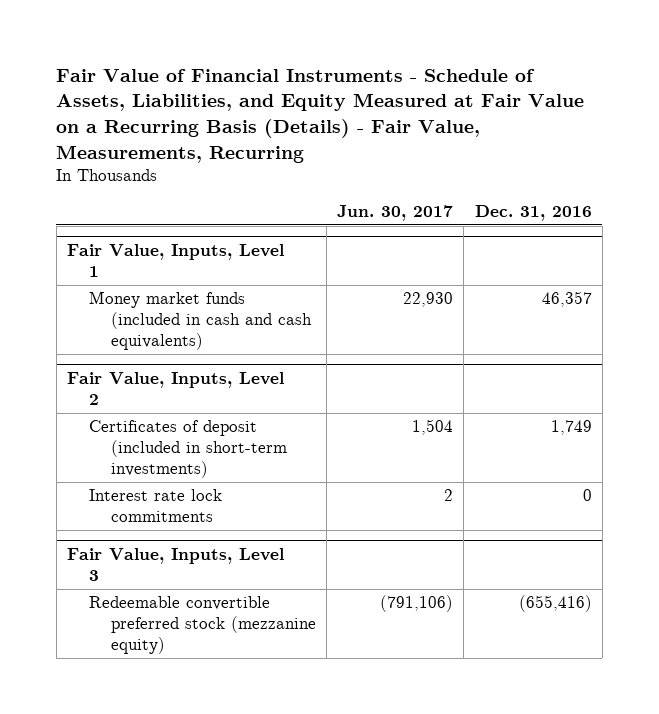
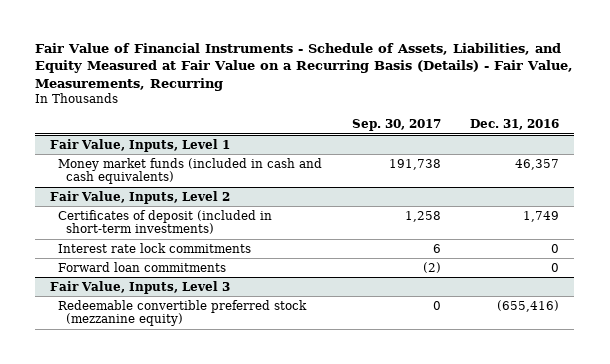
- | Jun. 30, 2017 | Dec. 31, 2016
+ | Sep. 30, 2017 | Dec. 31, 2016
@ Fair Value, Inputs, Level 2
+ Forward loan commitments | (2) | 0

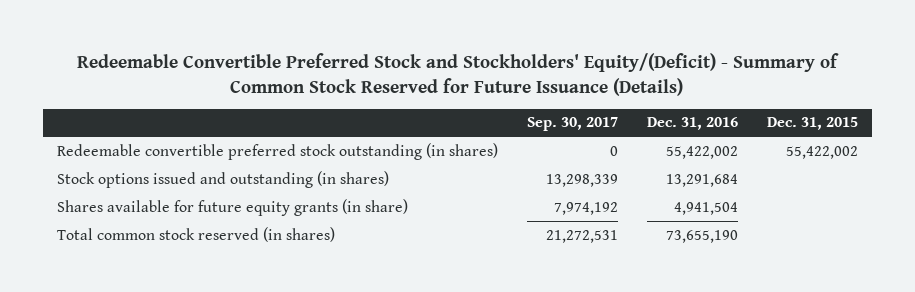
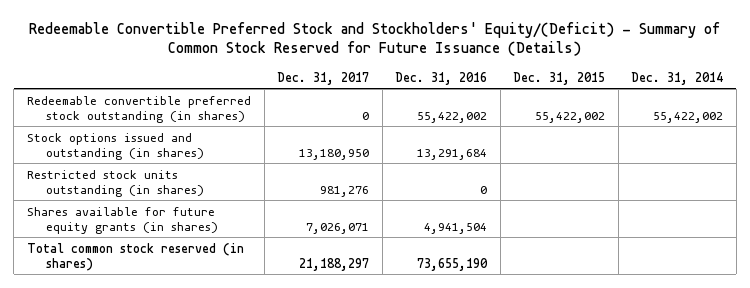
- | Sep. 30, 2017 | Dec. 31, 2016 | Dec. 31, 2015
+ | Dec. 31, 2017 | Dec. 31, 2016 | Dec. 31, 2015 | Dec. 31, 2014
- Shares available for future equity grants (in share) | 7,974,192 | 4,941,504 |
+ Restricted stock units outstanding (in shares) | 981,276 | 0 | |
+ Shares available for future equity grants (in shares) | 7,026,071 | 4,941,504 | |

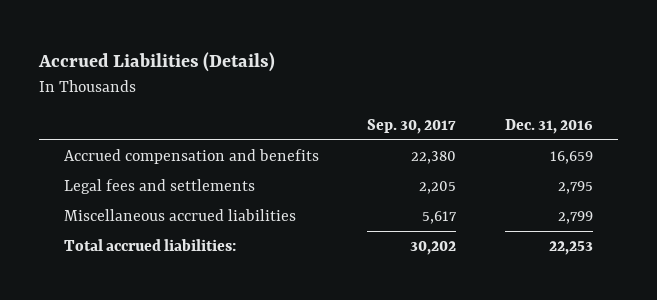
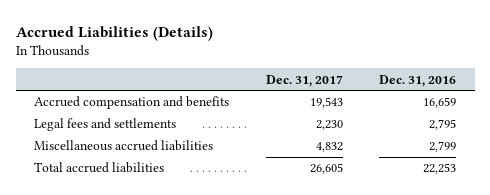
- | Sep. 30, 2017 | Dec. 31, 2016
+ | Dec. 31, 2017 | Dec. 31, 2016
- Total accrued liabilities: | 30,202 | 22,253
+ Total accrued liabilities | 26,605 | 22,253

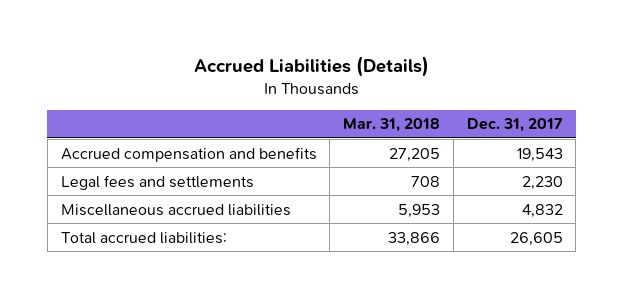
- | Dec. 31, 2017 | Dec. 31, 2016
+ | Mar. 31, 2018 | Dec. 31, 2017
- Total accrued liabilities | 26,605 | 22,253
+ Total accrued liabilities: | 33,866 | 26,605

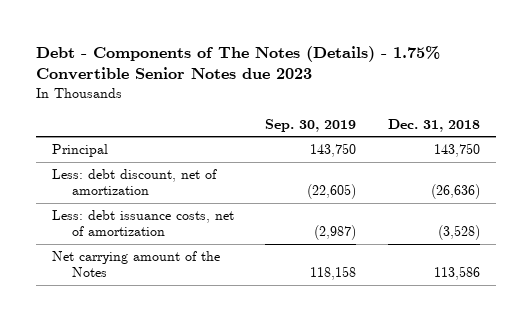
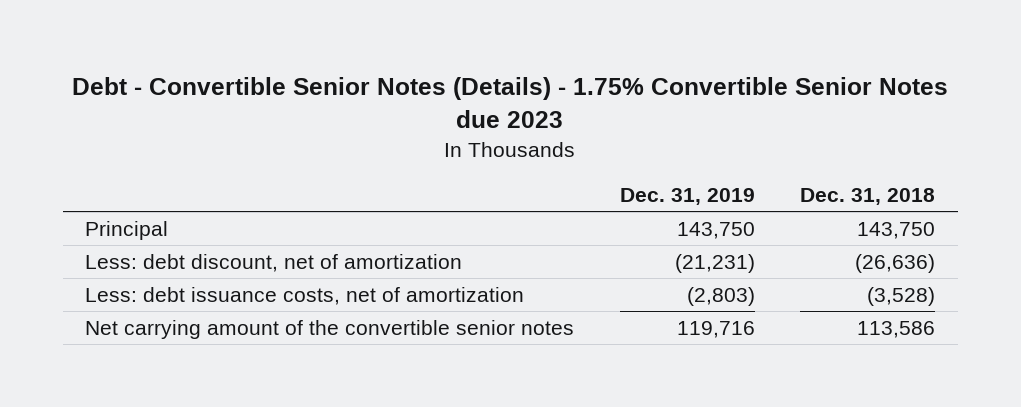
- Debt - Components of The Notes (Details) - 1.75% Convertible Senior Notes due 2023
+ Debt - Convertible Senior Notes (Details) - 1.75% Convertible Senior Notes due 2023
- | Sep. 30, 2019 | Dec. 31, 2018
+ | Dec. 31, 2019 | Dec. 31, 2018
- Net carrying amount of the Notes | 118,158 | 113,586
+ Net carrying amount of the convertible senior notes | 119,716 | 113,586

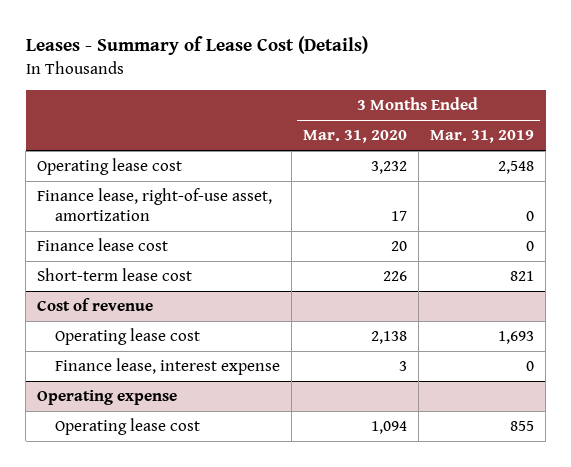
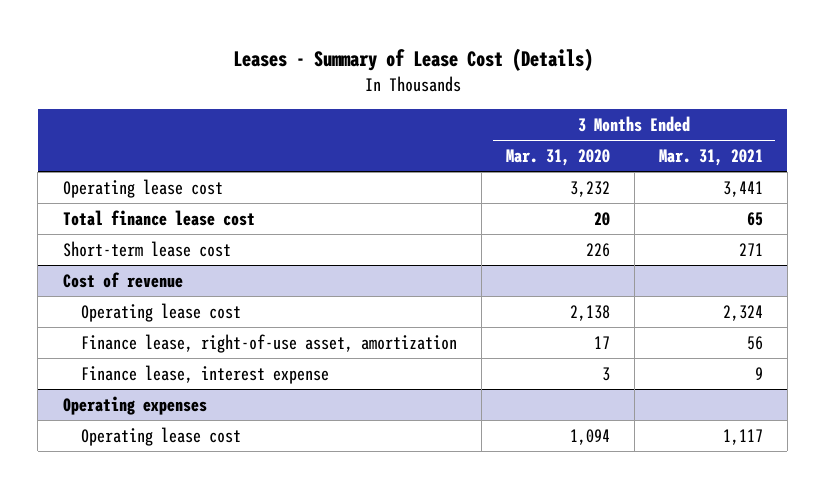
- | 3 Months Ended Mar. 31, 2020 | 3 Months Ended Mar. 31, 2019
+ | 3 Months Ended Mar. 31, 2020 | 3 Months Ended Mar. 31, 2021
- Finance lease, right-of-use asset, amortization | 17 | 0
- Finance lease cost | 20 | 0
+ Total finance lease cost | 20 | 65
@ Cost of revenue
+ Finance lease, right-of-use asset, amortization | 17 | 56
- Operating expense
+ Operating expenses

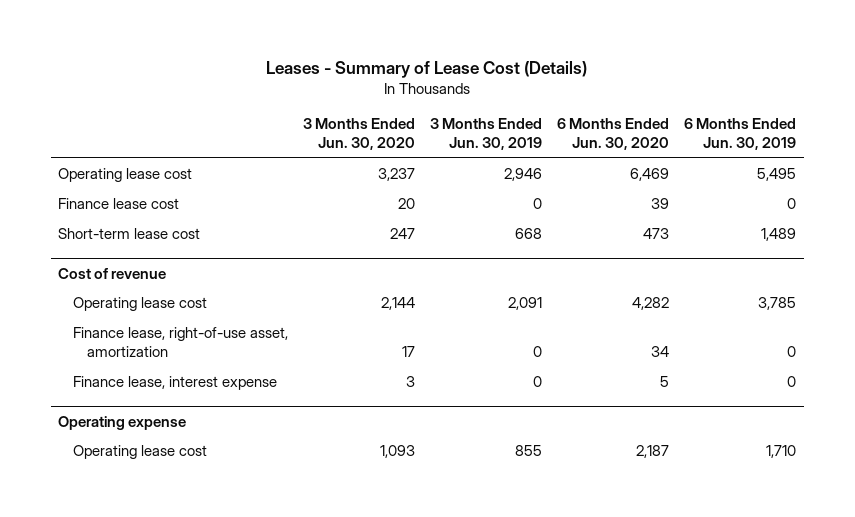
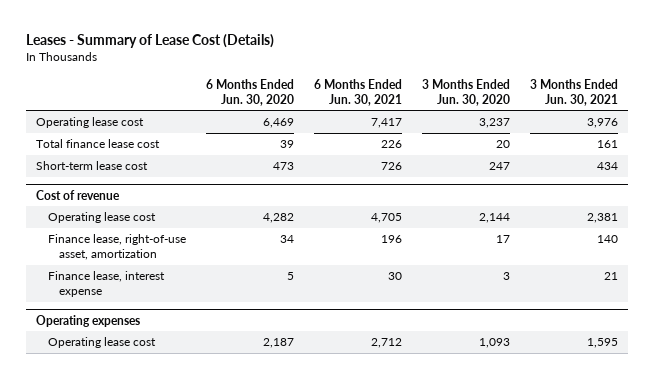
- | 3 Months Ended Jun. 30, 2020 | 3 Months Ended Jun. 30, 2019 | 6 Months Ended Jun. 30, 2020 | 6 Months Ended Jun. 30, 2019
+ | 6 Months Ended Jun. 30, 2020 | 6 Months Ended Jun. 30, 2021 | 3 Months Ended Jun. 30, 2020 | 3 Months Ended Jun. 30, 2021
- Finance lease cost | 20 | 0 | 39 | 0
+ Total finance lease cost | 39 | 226 | 20 | 161
- Operating expense
+ Operating expenses

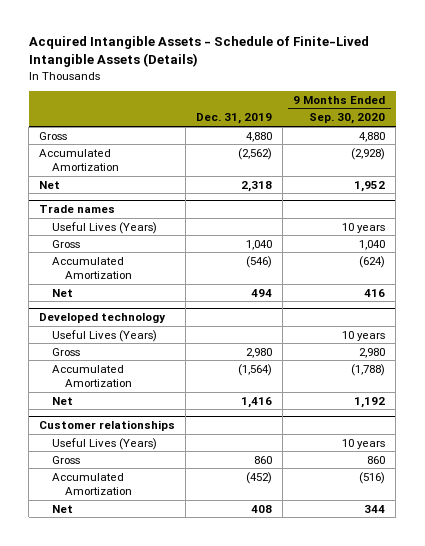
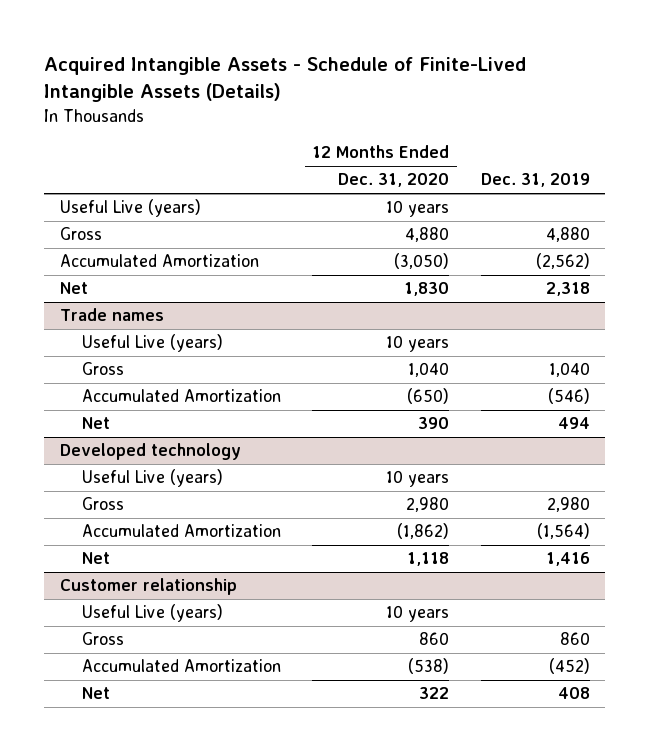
- | Dec. 31, 2019 | 9 Months Ended Sep. 30, 2020
+ | 12 Months Ended Dec. 31, 2020 | Dec. 31, 2019
+ Useful Live (years) | 10 years |
@ Trade names
- Useful Lives (Years) | | 10 years
+ Useful Live (years) | 10 years |
@ Developed technology
- Useful Lives (Years) | | 10 years
+ Useful Live (years) | 10 years |
- Customer relationships
- Useful Lives (Years) | | 10 years
+ Customer relationship
+ Useful Live (years) | 10 years |

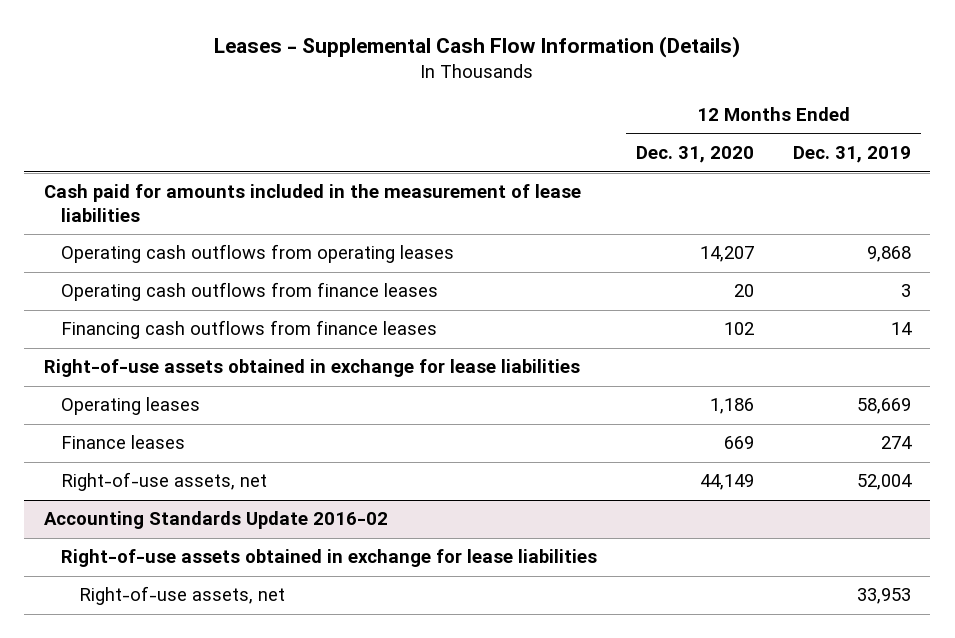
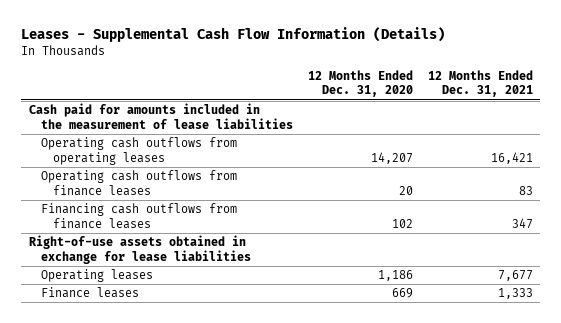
- | 12 Months Ended Dec. 31, 2020 | 12 Months Ended Dec. 31, 2019
+ | 12 Months Ended Dec. 31, 2020 | 12 Months Ended Dec. 31, 2021
- Right-of-use assets, net | 44,149 | 52,004
- Accounting Standards Update 2016-02
- Right-of-use assets obtained in exchange for lease liabilities
- Right-of-use assets, net | | 33,953

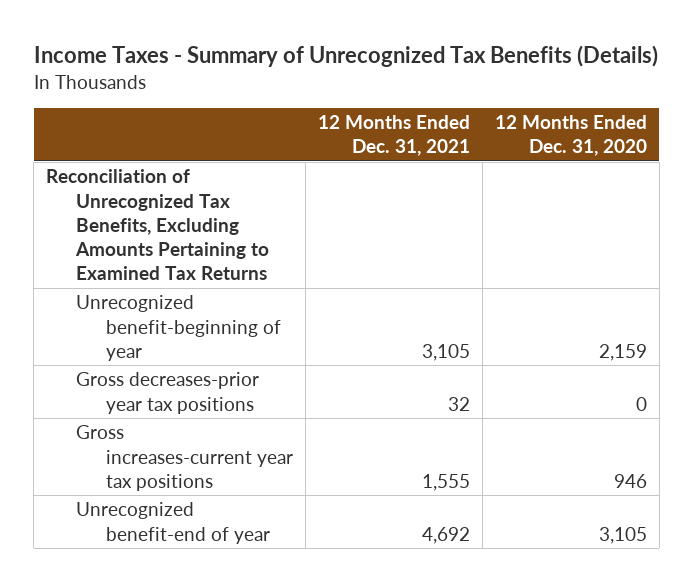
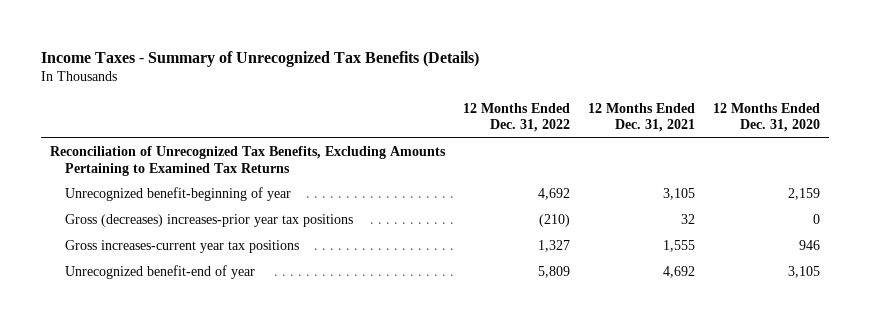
- | 12 Months Ended Dec. 31, 2021 | 12 Months Ended Dec. 31, 2020
+ | 12 Months Ended Dec. 31, 2022 | 12 Months Ended Dec. 31, 2021 | 12 Months Ended Dec. 31, 2020
- Gross decreases-prior year tax positions | 32 | 0
+ Gross (decreases) increases-prior year tax positions | (210) | 32 | 0

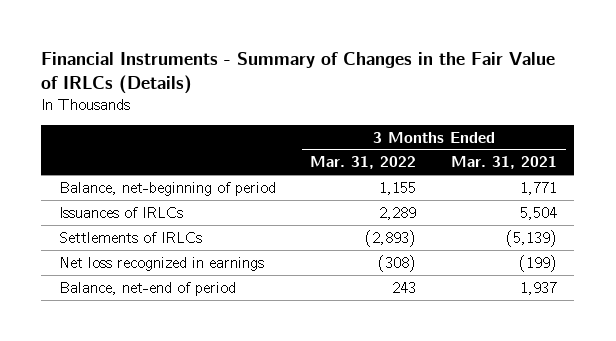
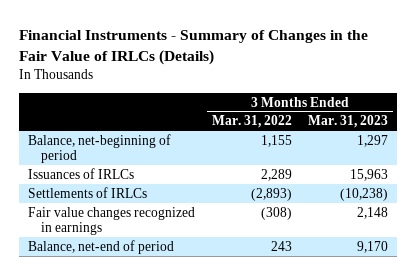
- | 3 Months Ended Mar. 31, 2022 | 3 Months Ended Mar. 31, 2021
+ | 3 Months Ended Mar. 31, 2022 | 3 Months Ended Mar. 31, 2023
- Net loss recognized in earnings | (308) | (199)
+ Fair value changes recognized in earnings | (308) | 2,148

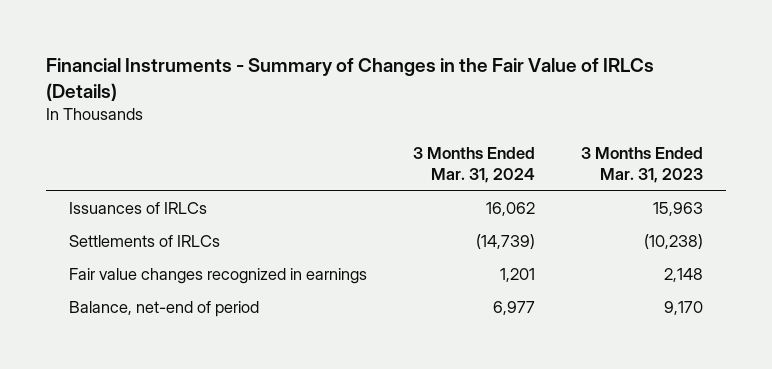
- | 3 Months Ended Mar. 31, 2022 | 3 Months Ended Mar. 31, 2023
+ | 3 Months Ended Mar. 31, 2024 | 3 Months Ended Mar. 31, 2023
- Balance, net-beginning of period | 1,155 | 1,297

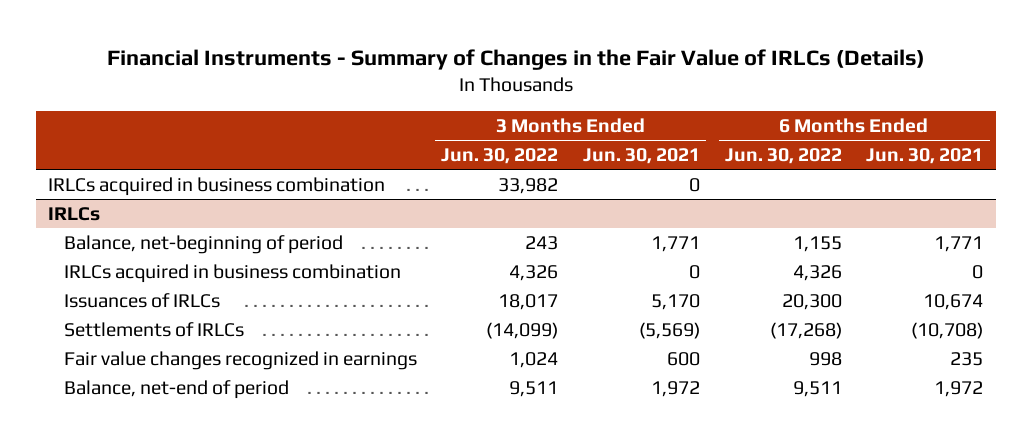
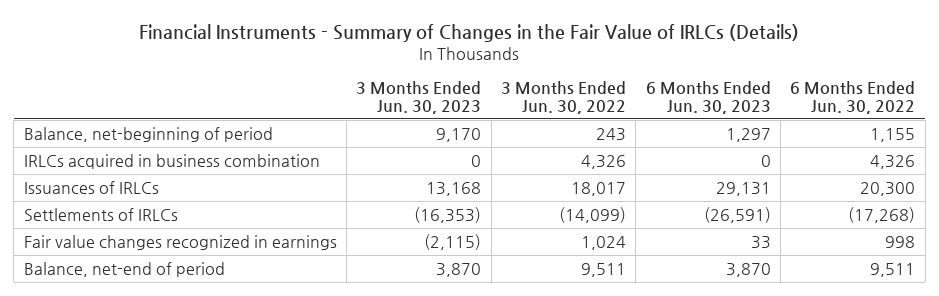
- | 3 Months Ended Jun. 30, 2022 | 3 Months Ended Jun. 30, 2021 | 6 Months Ended Jun. 30, 2022 | 6 Months Ended Jun. 30, 2021
+ | 3 Months Ended Jun. 30, 2023 | 3 Months Ended Jun. 30, 2022 | 6 Months Ended Jun. 30, 2023 | 6 Months Ended Jun. 30, 2022
- IRLCs acquired in business combination | 33,982 | 0 | |
- IRLCs

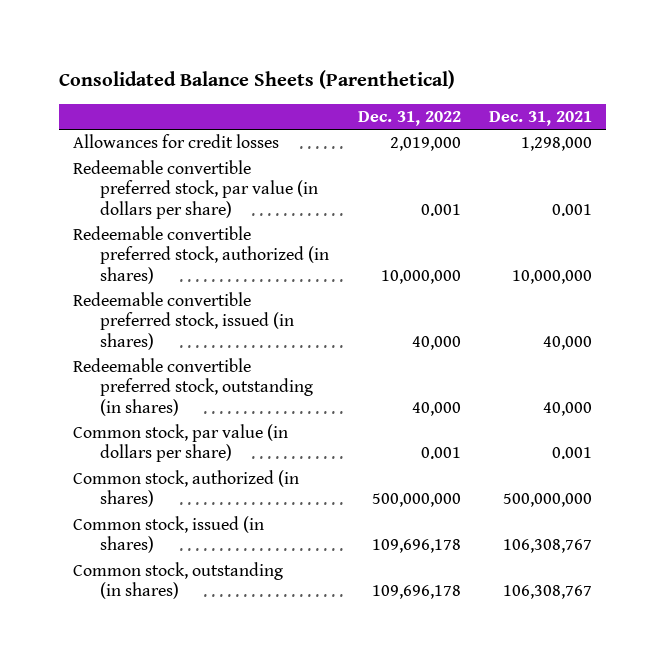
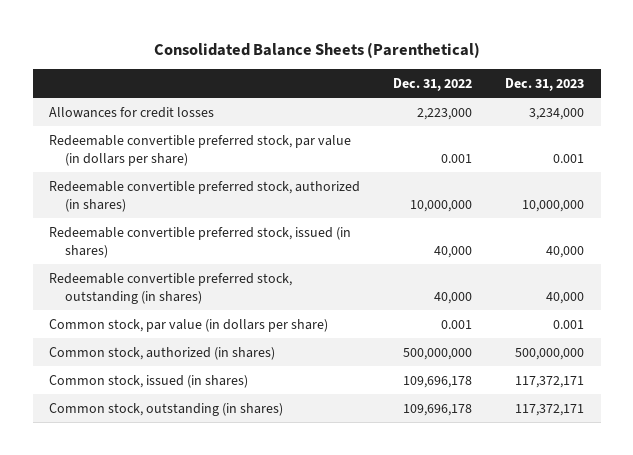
- | Dec. 31, 2022 | Dec. 31, 2021
+ | Dec. 31, 2022 | Dec. 31, 2023
- Allowances for credit losses | 2,019,000 | 1,298,000
+ Allowances for credit losses | 2,223,000 | 3,234,000

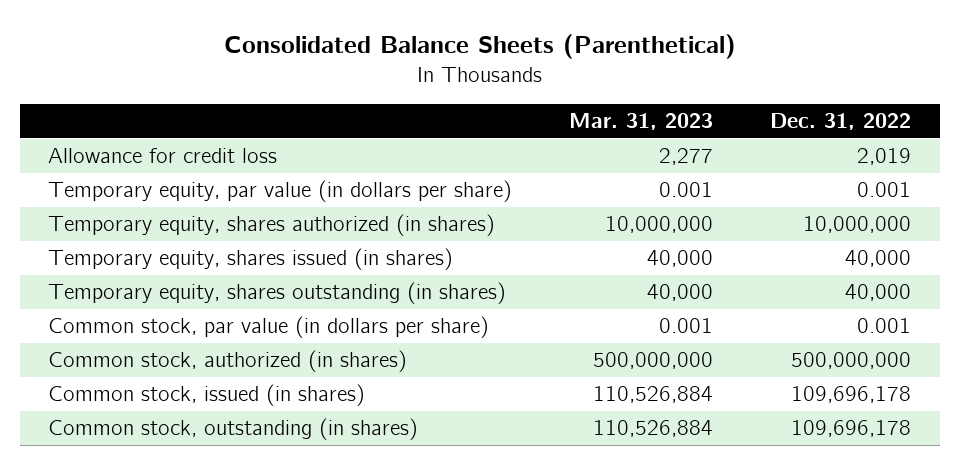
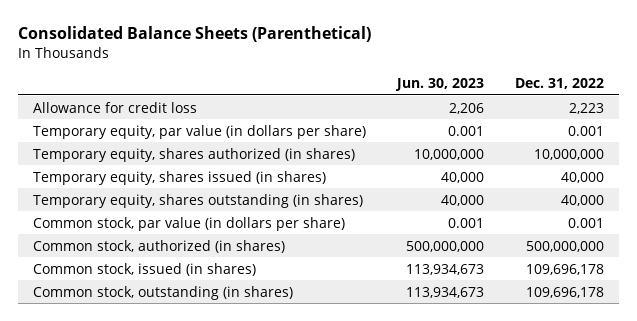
- | Mar. 31, 2023 | Dec. 31, 2022
+ | Jun. 30, 2023 | Dec. 31, 2022
- Allowance for credit loss | 2,277 | 2,019
+ Allowance for credit loss | 2,206 | 2,223

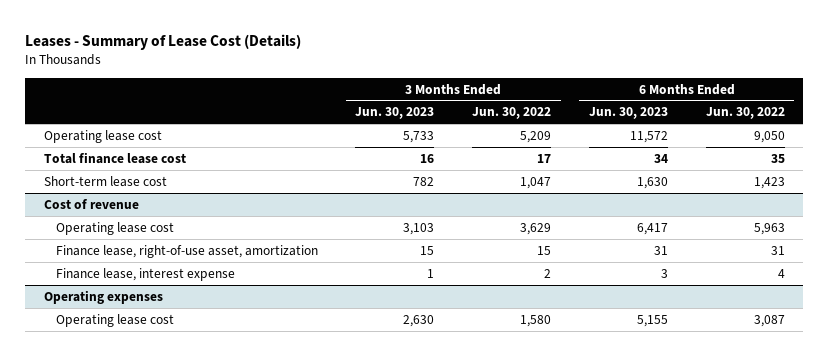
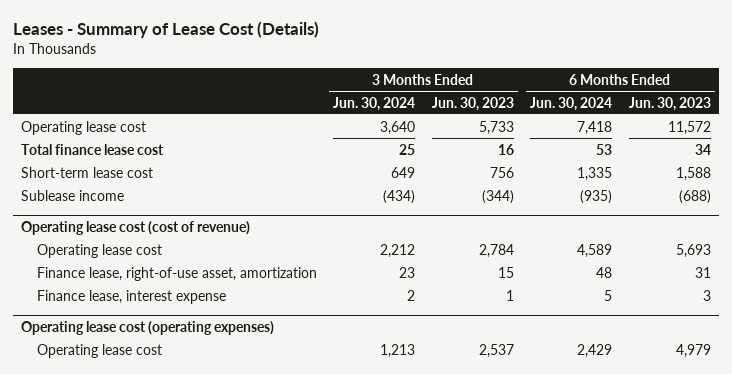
- | 3 Months Ended Jun. 30, 2023 | 3 Months Ended Jun. 30, 2022 | 6 Months Ended Jun. 30, 2023 | 6 Months Ended Jun. 30, 2022
+ | 3 Months Ended Jun. 30, 2024 | 3 Months Ended Jun. 30, 2023 | 6 Months Ended Jun. 30, 2024 | 6 Months Ended Jun. 30, 2023
- Short-term lease cost | 782 | 1,047 | 1,630 | 1,423
- Cost of revenue
- Operating lease cost | 3,103 | 3,629 | 6,417 | 5,963
+ Short-term lease cost | 649 | 756 | 1,335 | 1,588
+ Sublease income | (434) | (344) | (935) | (688)
+ Operating lease cost (cost of revenue)
+ Operating lease cost | 2,212 | 2,784 | 4,589 | 5,693
- Operating expenses
- Operating lease cost | 2,630 | 1,580 | 5,155 | 3,087
+ Operating lease cost (operating expenses)
+ Operating lease cost | 1,213 | 2,537 | 2,429 | 4,979

